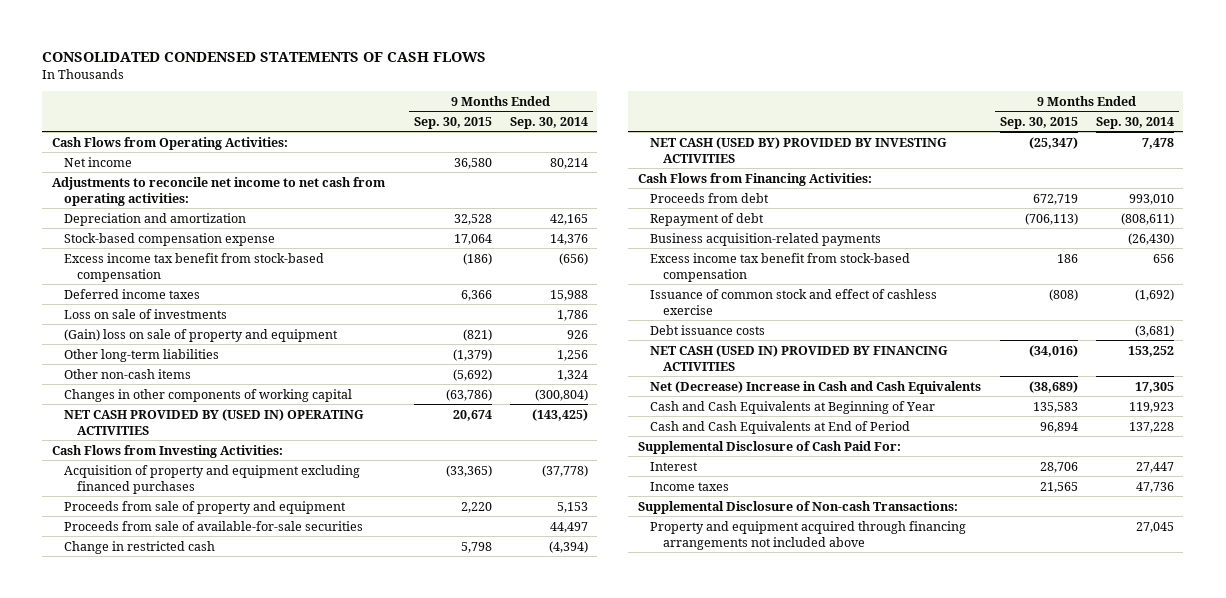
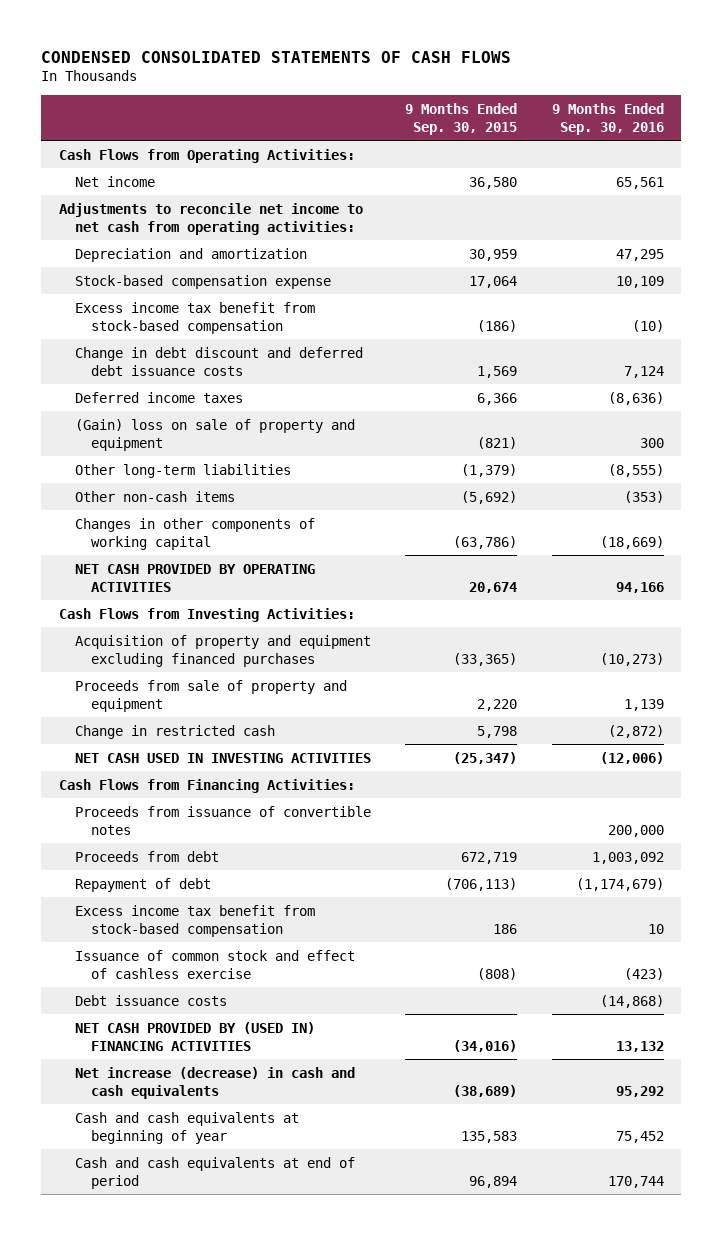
- CONSOLIDATED CONDENSED STATEMENTS OF CASH FLOWS
+ CONDENSED CONSOLIDATED STATEMENTS OF CASH FLOWS
- | 9 Months Ended Sep. 30, 2015 | 9 Months Ended Sep. 30, 2014
+ | 9 Months Ended Sep. 30, 2015 | 9 Months Ended Sep. 30, 2016
- Depreciation and amortization | 32,528 | 42,165
+ Depreciation and amortization | 30,959 | 47,295
+ Change in debt discount and deferred debt issuance costs | 1,569 | 7,124
- Loss on sale of investments | | 1,786
- NET CASH PROVIDED BY (USED IN) OPERATING ACTIVITIES | 20,674 | (143,425)
+ NET CASH PROVIDED BY OPERATING ACTIVITIES | 20,674 | 94,166
- Proceeds from sale of available-for-sale securities | | 44,497
- NET CASH (USED BY) PROVIDED BY INVESTING ACTIVITIES | (25,347) | 7,478
+ NET CASH USED IN INVESTING ACTIVITIES | (25,347) | (12,006)
+ Proceeds from issuance of convertible notes | | 200,000
- Business acquisition-related payments | | (26,430)
- NET CASH (USED IN) PROVIDED BY FINANCING ACTIVITIES | (34,016) | 153,252
- Net (Decrease) Increase in Cash and Cash Equivalents | (38,689) | 17,305
- Cash and Cash Equivalents at Beginning of Year | 135,583 | 119,923
- Cash and Cash Equivalents at End of Period | 96,894 | 137,228
- Supplemental Disclosure of Cash Paid For:
- Interest | 28,706 | 27,447
- Income taxes | 21,565 | 47,736
- Supplemental Disclosure of Non-cash Transactions:
- Property and equipment acquired through financing arrangements not included above | | 27,045
+ NET CASH PROVIDED BY (USED IN) FINANCING ACTIVITIES | (34,016) | 13,132
+ Net increase (decrease) in cash and cash equivalents | (38,689) | 95,292
+ Cash and cash equivalents at beginning of year | 135,583 | 75,452
+ Cash and cash equivalents at end of period | 96,894 | 170,744

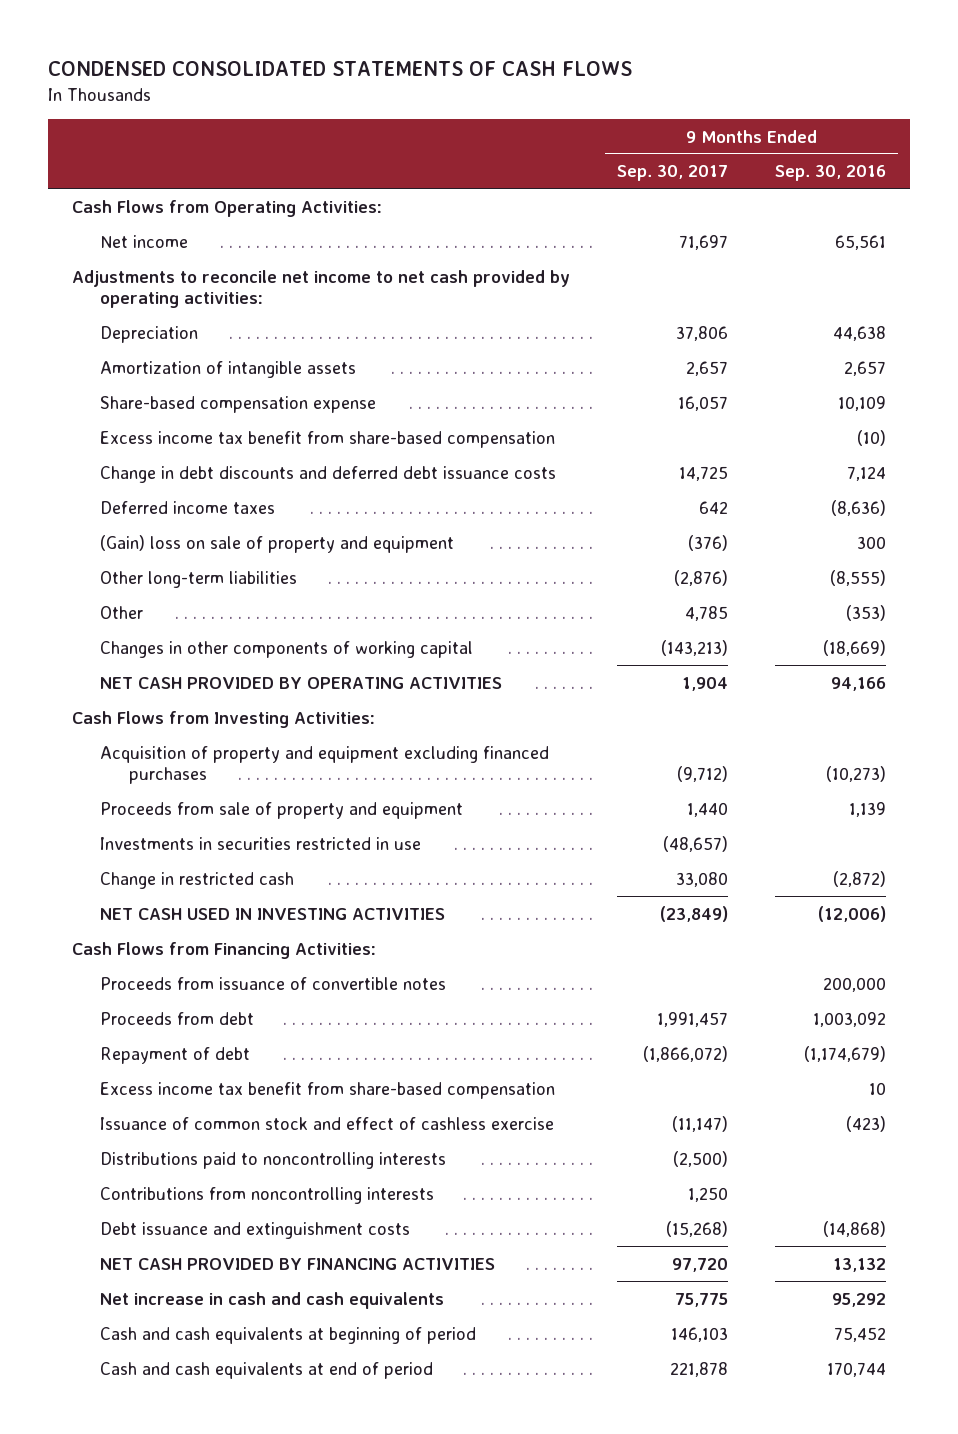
- | 9 Months Ended Sep. 30, 2015 | 9 Months Ended Sep. 30, 2016
+ | 9 Months Ended Sep. 30, 2017 | 9 Months Ended Sep. 30, 2016
- Adjustments to reconcile net income to net cash from operating activities:
- Depreciation and amortization | 30,959 | 47,295
- Stock-based compensation expense | 17,064 | 10,109
- Excess income tax benefit from stock-based compensation | (186) | (10)
- Change in debt discount and deferred debt issuance costs | 1,569 | 7,124
+ Adjustments to reconcile net income to net cash provided by operating activities:
+ Depreciation | 37,806 | 44,638
+ Amortization of intangible assets | 2,657 | 2,657
+ Share-based compensation expense | 16,057 | 10,109
+ Excess income tax benefit from share-based compensation | | (10)
+ Change in debt discounts and deferred debt issuance costs | 14,725 | 7,124
- Other non-cash items | (5,692) | (353)
+ Other | 4,785 | (353)
+ Investments in securities restricted in use | (48,657) |
- Excess income tax benefit from stock-based compensation | 186 | 10
+ Excess income tax benefit from share-based compensation | | 10
- Debt issuance costs | | (14,868)
- NET CASH PROVIDED BY (USED IN) FINANCING ACTIVITIES | (34,016) | 13,132
- Net increase (decrease) in cash and cash equivalents | (38,689) | 95,292
- Cash and cash equivalents at beginning of year | 135,583 | 75,452
+ Distributions paid to noncontrolling interests | (2,500) |
+ Contributions from noncontrolling interests | 1,250 |
+ Debt issuance and extinguishment costs | (15,268) | (14,868)
+ NET CASH PROVIDED BY FINANCING ACTIVITIES | 97,720 | 13,132
+ Net increase in cash and cash equivalents | 75,775 | 95,292
+ Cash and cash equivalents at beginning of period | 146,103 | 75,452

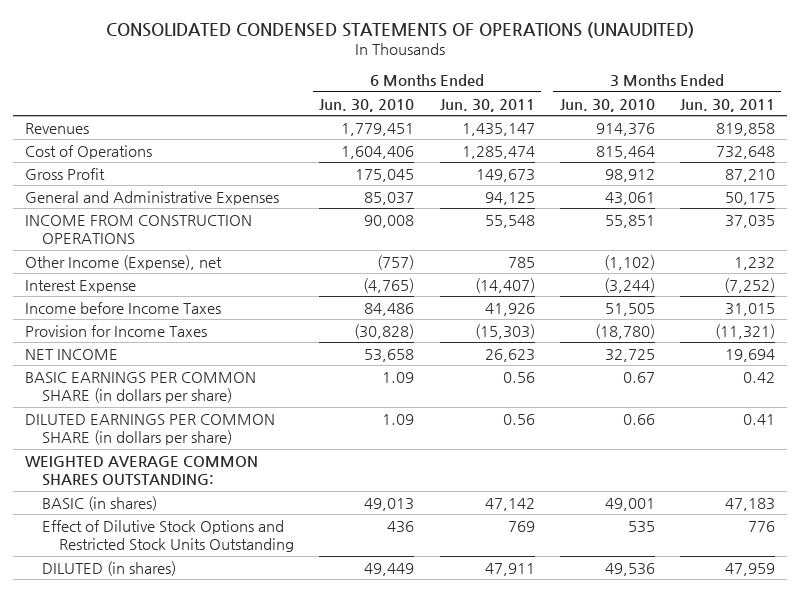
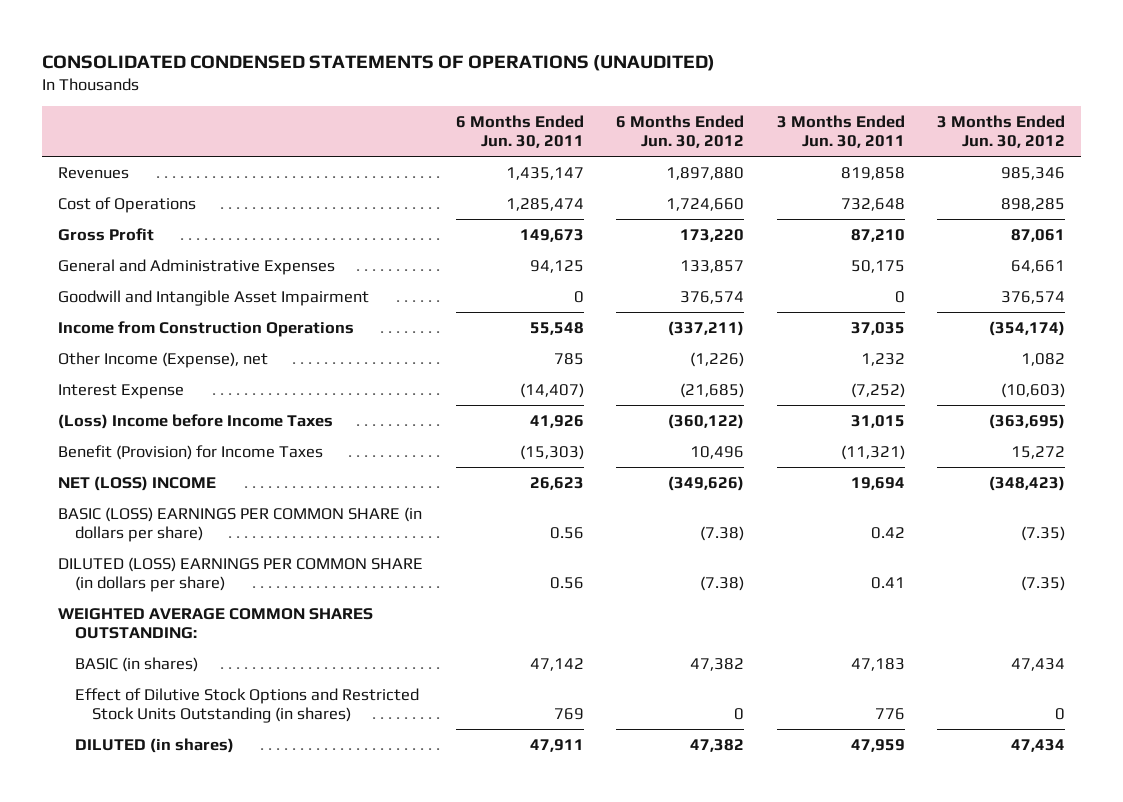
- | 6 Months Ended Jun. 30, 2010 | 6 Months Ended Jun. 30, 2011 | 3 Months Ended Jun. 30, 2010 | 3 Months Ended Jun. 30, 2011
+ | 6 Months Ended Jun. 30, 2011 | 6 Months Ended Jun. 30, 2012 | 3 Months Ended Jun. 30, 2011 | 3 Months Ended Jun. 30, 2012
- INCOME FROM CONSTRUCTION OPERATIONS | 90,008 | 55,548 | 55,851 | 37,035
+ Goodwill and Intangible Asset Impairment | 0 | 376,574 | 0 | 376,574
+ Income from Construction Operations | 55,548 | (337,211) | 37,035 | (354,174)
- Income before Income Taxes | 84,486 | 41,926 | 51,505 | 31,015
- Provision for Income Taxes | (30,828) | (15,303) | (18,780) | (11,321)
- NET INCOME | 53,658 | 26,623 | 32,725 | 19,694
- BASIC EARNINGS PER COMMON SHARE (in dollars per share) | 1.09 | 0.56 | 0.67 | 0.42
- DILUTED EARNINGS PER COMMON SHARE (in dollars per share) | 1.09 | 0.56 | 0.66 | 0.41
+ (Loss) Income before Income Taxes | 41,926 | (360,122) | 31,015 | (363,695)
+ Benefit (Provision) for Income Taxes | (15,303) | 10,496 | (11,321) | 15,272
+ NET (LOSS) INCOME | 26,623 | (349,626) | 19,694 | (348,423)
+ BASIC (LOSS) EARNINGS PER COMMON SHARE (in dollars per share) | 0.56 | (7.38) | 0.42 | (7.35)
+ DILUTED (LOSS) EARNINGS PER COMMON SHARE (in dollars per share) | 0.56 | (7.38) | 0.41 | (7.35)
- Effect of Dilutive Stock Options and Restricted Stock Units Outstanding | 436 | 769 | 535 | 776
+ Effect of Dilutive Stock Options and Restricted Stock Units Outstanding (in shares) | 769 | 0 | 776 | 0

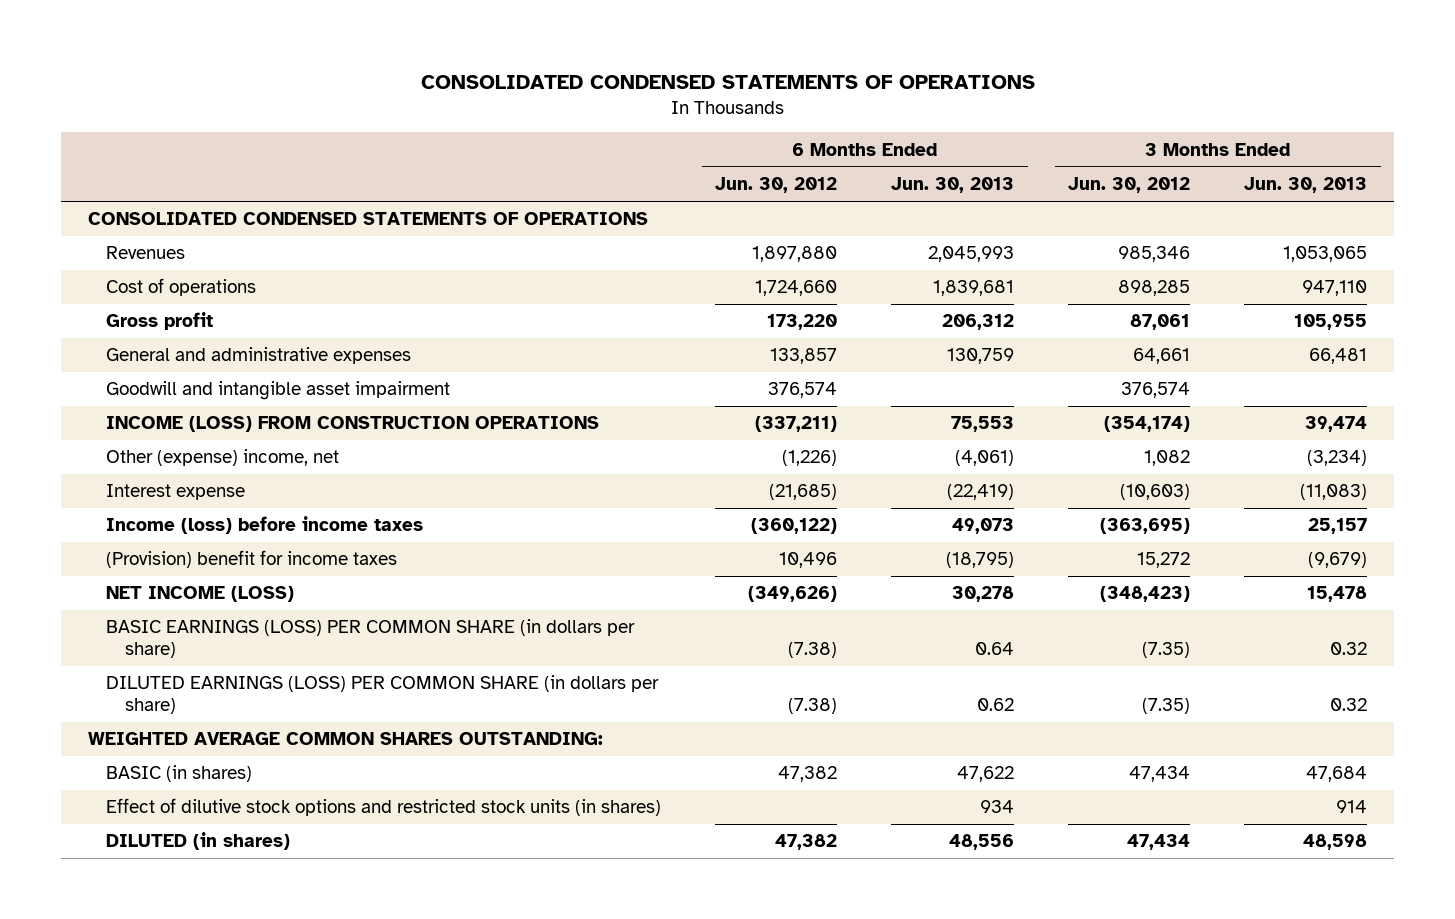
- CONSOLIDATED CONDENSED STATEMENTS OF OPERATIONS (UNAUDITED)
+ CONSOLIDATED CONDENSED STATEMENTS OF OPERATIONS
- | 6 Months Ended Jun. 30, 2011 | 6 Months Ended Jun. 30, 2012 | 3 Months Ended Jun. 30, 2011 | 3 Months Ended Jun. 30, 2012
+ | 6 Months Ended Jun. 30, 2012 | 6 Months Ended Jun. 30, 2013 | 3 Months Ended Jun. 30, 2012 | 3 Months Ended Jun. 30, 2013
+ CONSOLIDATED CONDENSED STATEMENTS OF OPERATIONS
- Cost of Operations | 1,285,474 | 1,724,660 | 732,648 | 898,285
- Gross Profit | 149,673 | 173,220 | 87,210 | 87,061
- General and Administrative Expenses | 94,125 | 133,857 | 50,175 | 64,661
- Goodwill and Intangible Asset Impairment | 0 | 376,574 | 0 | 376,574
- Income from Construction Operations | 55,548 | (337,211) | 37,035 | (354,174)
- Other Income (Expense), net | 785 | (1,226) | 1,232 | 1,082
- Interest Expense | (14,407) | (21,685) | (7,252) | (10,603)
- (Loss) Income before Income Taxes | 41,926 | (360,122) | 31,015 | (363,695)
- Benefit (Provision) for Income Taxes | (15,303) | 10,496 | (11,321) | 15,272
- NET (LOSS) INCOME | 26,623 | (349,626) | 19,694 | (348,423)
- BASIC (LOSS) EARNINGS PER COMMON SHARE (in dollars per share) | 0.56 | (7.38) | 0.42 | (7.35)
- DILUTED (LOSS) EARNINGS PER COMMON SHARE (in dollars per share) | 0.56 | (7.38) | 0.41 | (7.35)
+ Cost of operations | 1,724,660 | 1,839,681 | 898,285 | 947,110
+ Gross profit | 173,220 | 206,312 | 87,061 | 105,955
+ General and administrative expenses | 133,857 | 130,759 | 64,661 | 66,481
+ Goodwill and intangible asset impairment | 376,574 | | 376,574 |
+ INCOME (LOSS) FROM CONSTRUCTION OPERATIONS | (337,211) | 75,553 | (354,174) | 39,474
+ Other (expense) income, net | (1,226) | (4,061) | 1,082 | (3,234)
+ Interest expense | (21,685) | (22,419) | (10,603) | (11,083)
+ Income (loss) before income taxes | (360,122) | 49,073 | (363,695) | 25,157
+ (Provision) benefit for income taxes | 10,496 | (18,795) | 15,272 | (9,679)
+ NET INCOME (LOSS) | (349,626) | 30,278 | (348,423) | 15,478
+ BASIC EARNINGS (LOSS) PER COMMON SHARE (in dollars per share) | (7.38) | 0.64 | (7.35) | 0.32
+ DILUTED EARNINGS (LOSS) PER COMMON SHARE (in dollars per share) | (7.38) | 0.62 | (7.35) | 0.32
- Effect of Dilutive Stock Options and Restricted Stock Units Outstanding (in shares) | 769 | 0 | 776 | 0
+ Effect of dilutive stock options and restricted stock units (in shares) | | 934 | | 914

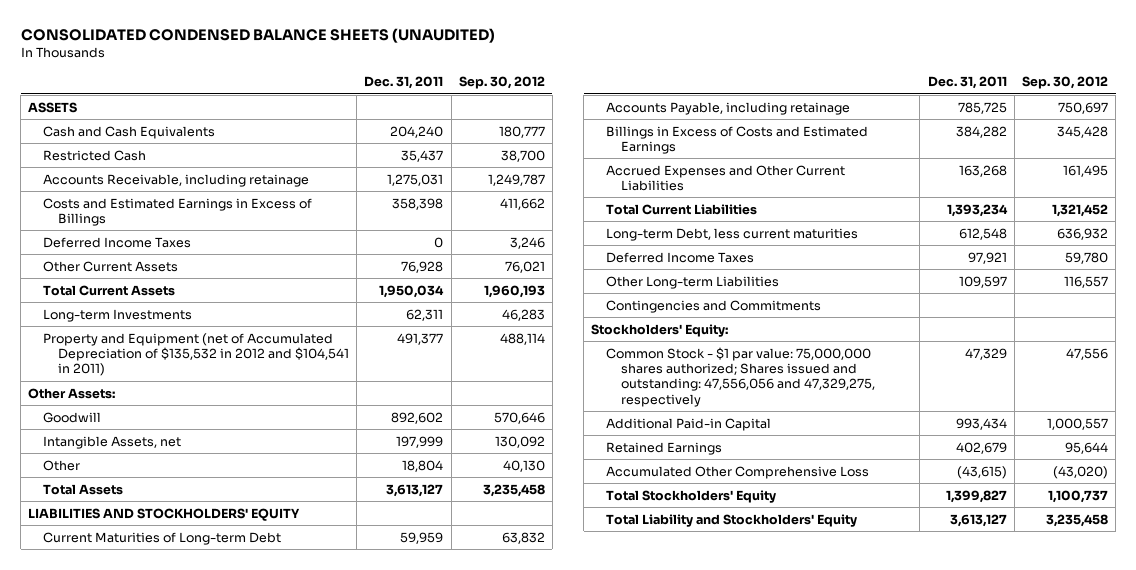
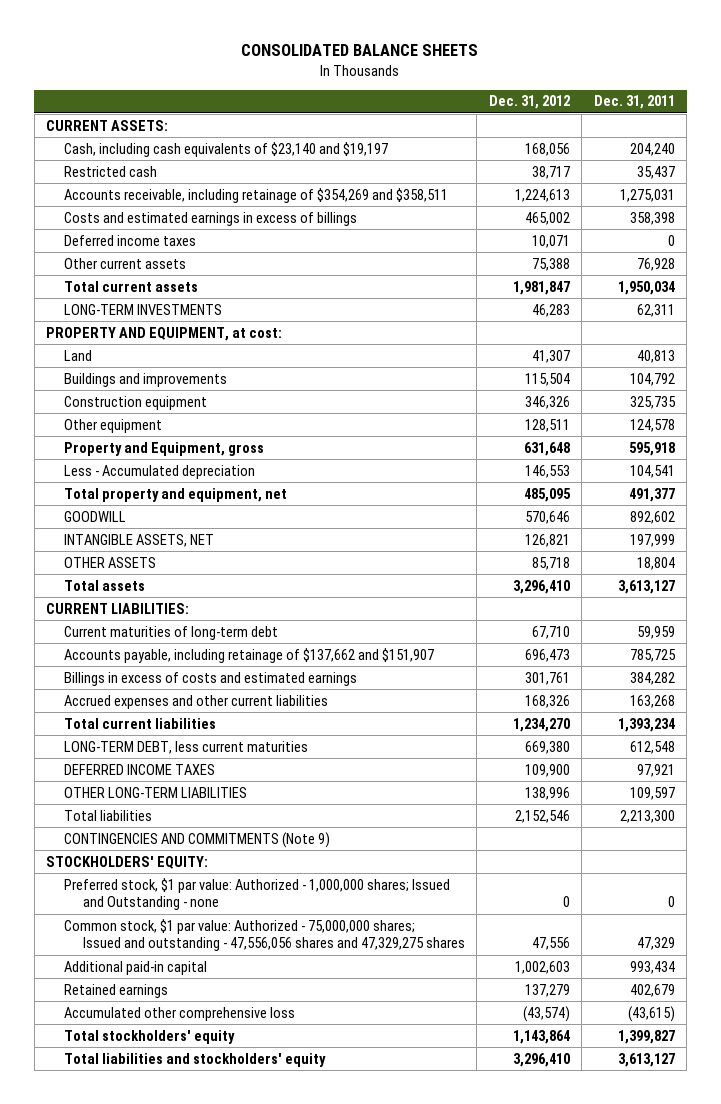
- CONSOLIDATED CONDENSED BALANCE SHEETS (UNAUDITED)
+ CONSOLIDATED BALANCE SHEETS
- | Dec. 31, 2011 | Sep. 30, 2012
+ | Dec. 31, 2012 | Dec. 31, 2011
- ASSETS
- Cash and Cash Equivalents | 204,240 | 180,777
- Restricted Cash | 35,437 | 38,700
- Accounts Receivable, including retainage | 1,275,031 | 1,249,787
- Costs and Estimated Earnings in Excess of Billings | 358,398 | 411,662
- Deferred Income Taxes | 0 | 3,246
- Other Current Assets | 76,928 | 76,021
- Total Current Assets | 1,950,034 | 1,960,193
- Long-term Investments | 62,311 | 46,283
- Property and Equipment (net of Accumulated Depreciation of $135,532 in 2012 and $104,541 in 2011) | 491,377 | 488,114
- Other Assets:
- Goodwill | 892,602 | 570,646
- Intangible Assets, net | 197,999 | 130,092
- Other | 18,804 | 40,130
- Total Assets | 3,613,127 | 3,235,458
- LIABILITIES AND STOCKHOLDERS' EQUITY
- Current Maturities of Long-term Debt | 59,959 | 63,832
- Accounts Payable, including retainage | 785,725 | 750,697
- Billings in Excess of Costs and Estimated Earnings | 384,282 | 345,428
- Accrued Expenses and Other Current Liabilities | 163,268 | 161,495
- Total Current Liabilities | 1,393,234 | 1,321,452
- Long-term Debt, less current maturities | 612,548 | 636,932
- Deferred Income Taxes | 97,921 | 59,780
- Other Long-term Liabilities | 109,597 | 116,557
- Contingencies and Commitments
- Stockholders' Equity:
- Common Stock - $1 par value: 75,000,000 shares authorized; Shares issued and outstanding: 47,556,056 and 47,329,275, respectively | 47,329 | 47,556
- Additional Paid-in Capital | 993,434 | 1,000,557
- Retained Earnings | 402,679 | 95,644
- Accumulated Other Comprehensive Loss | (43,615) | (43,020)
- Total Stockholders' Equity | 1,399,827 | 1,100,737
- Total Liability and Stockholders' Equity | 3,613,127 | 3,235,458
+ CURRENT ASSETS:
+ Cash, including cash equivalents of $23,140 and $19,197 | 168,056 | 204,240
+ Restricted cash | 38,717 | 35,437
+ Accounts receivable, including retainage of $354,269 and $358,511 | 1,224,613 | 1,275,031
+ Costs and estimated earnings in excess of billings | 465,002 | 358,398
+ Deferred income taxes | 10,071 | 0
+ Other current assets | 75,388 | 76,928
+ Total current assets | 1,981,847 | 1,950,034
+ LONG-TERM INVESTMENTS | 46,283 | 62,311
+ PROPERTY AND EQUIPMENT, at cost:
+ Land | 41,307 | 40,813
+ Buildings and improvements | 115,504 | 104,792
+ Construction equipment | 346,326 | 325,735
+ Other equipment | 128,511 | 124,578
+ Property and Equipment, gross | 631,648 | 595,918
+ Less - Accumulated depreciation | 146,553 | 104,541
+ Total property and equipment, net | 485,095 | 491,377
+ GOODWILL | 570,646 | 892,602
+ INTANGIBLE ASSETS, NET | 126,821 | 197,999
+ OTHER ASSETS | 85,718 | 18,804
+ Total assets | 3,296,410 | 3,613,127
+ CURRENT LIABILITIES:
+ Current maturities of long-term debt | 67,710 | 59,959
+ Accounts payable, including retainage of $137,662 and $151,907 | 696,473 | 785,725
+ Billings in excess of costs and estimated earnings | 301,761 | 384,282
+ Accrued expenses and other current liabilities | 168,326 | 163,268
+ Total current liabilities | 1,234,270 | 1,393,234
+ LONG-TERM DEBT, less current maturities | 669,380 | 612,548
+ DEFERRED INCOME TAXES | 109,900 | 97,921
+ OTHER LONG-TERM LIABILITIES | 138,996 | 109,597
+ Total liabilities | 2,152,546 | 2,213,300
+ CONTINGENCIES AND COMMITMENTS (Note 9)
+ STOCKHOLDERS' EQUITY:
+ Preferred stock, $1 par value: Authorized - 1,000,000 shares; Issued and Outstanding - none | 0 | 0
+ Common stock, $1 par value: Authorized - 75,000,000 shares; Issued and outstanding - 47,556,056 shares and 47,329,275 shares | 47,556 | 47,329
+ Additional paid-in capital | 1,002,603 | 993,434
+ Retained earnings | 137,279 | 402,679
+ Accumulated other comprehensive loss | (43,574) | (43,615)
+ Total stockholders' equity | 1,143,864 | 1,399,827
+ Total liabilities and stockholders' equity | 3,296,410 | 3,613,127

